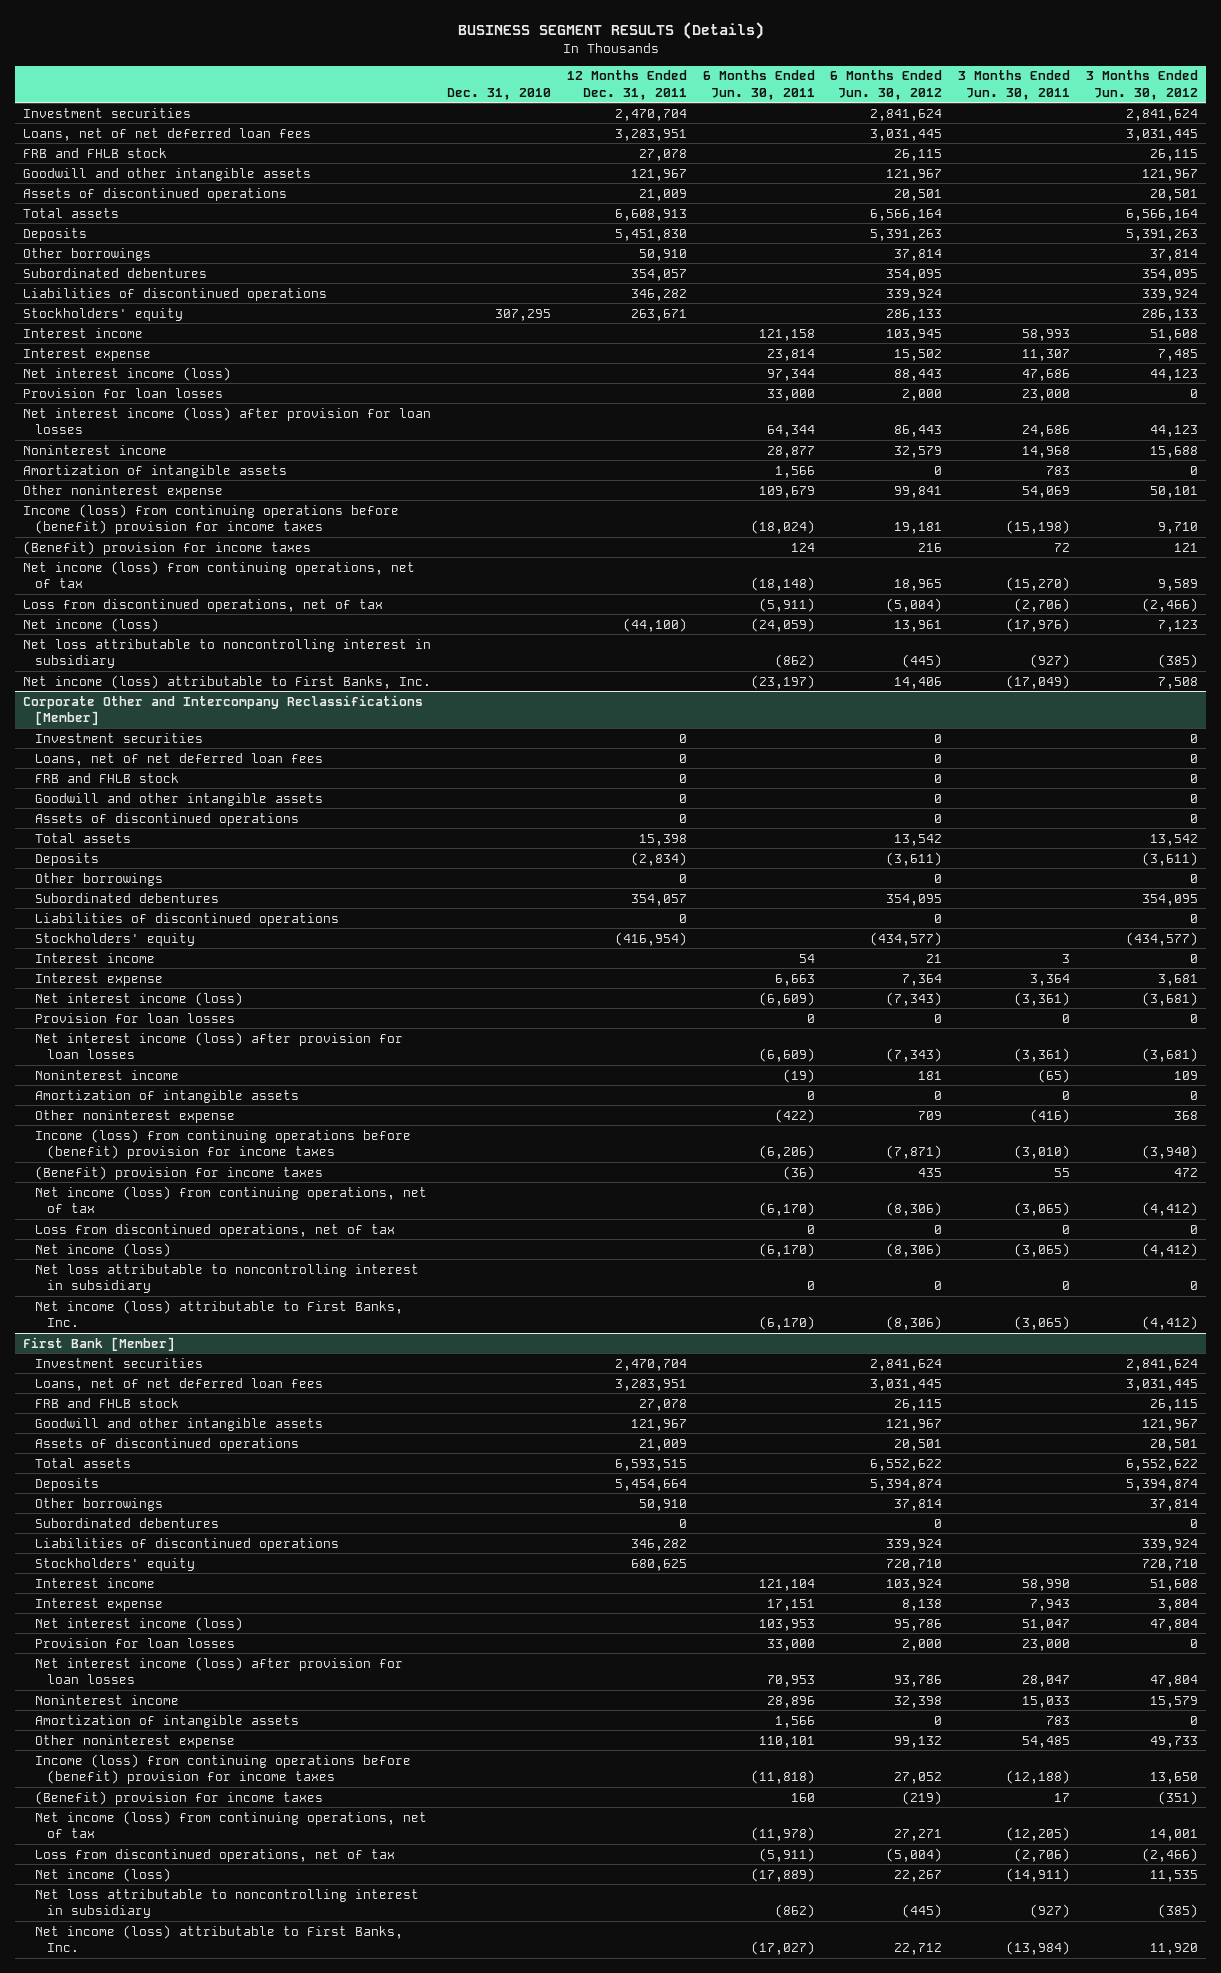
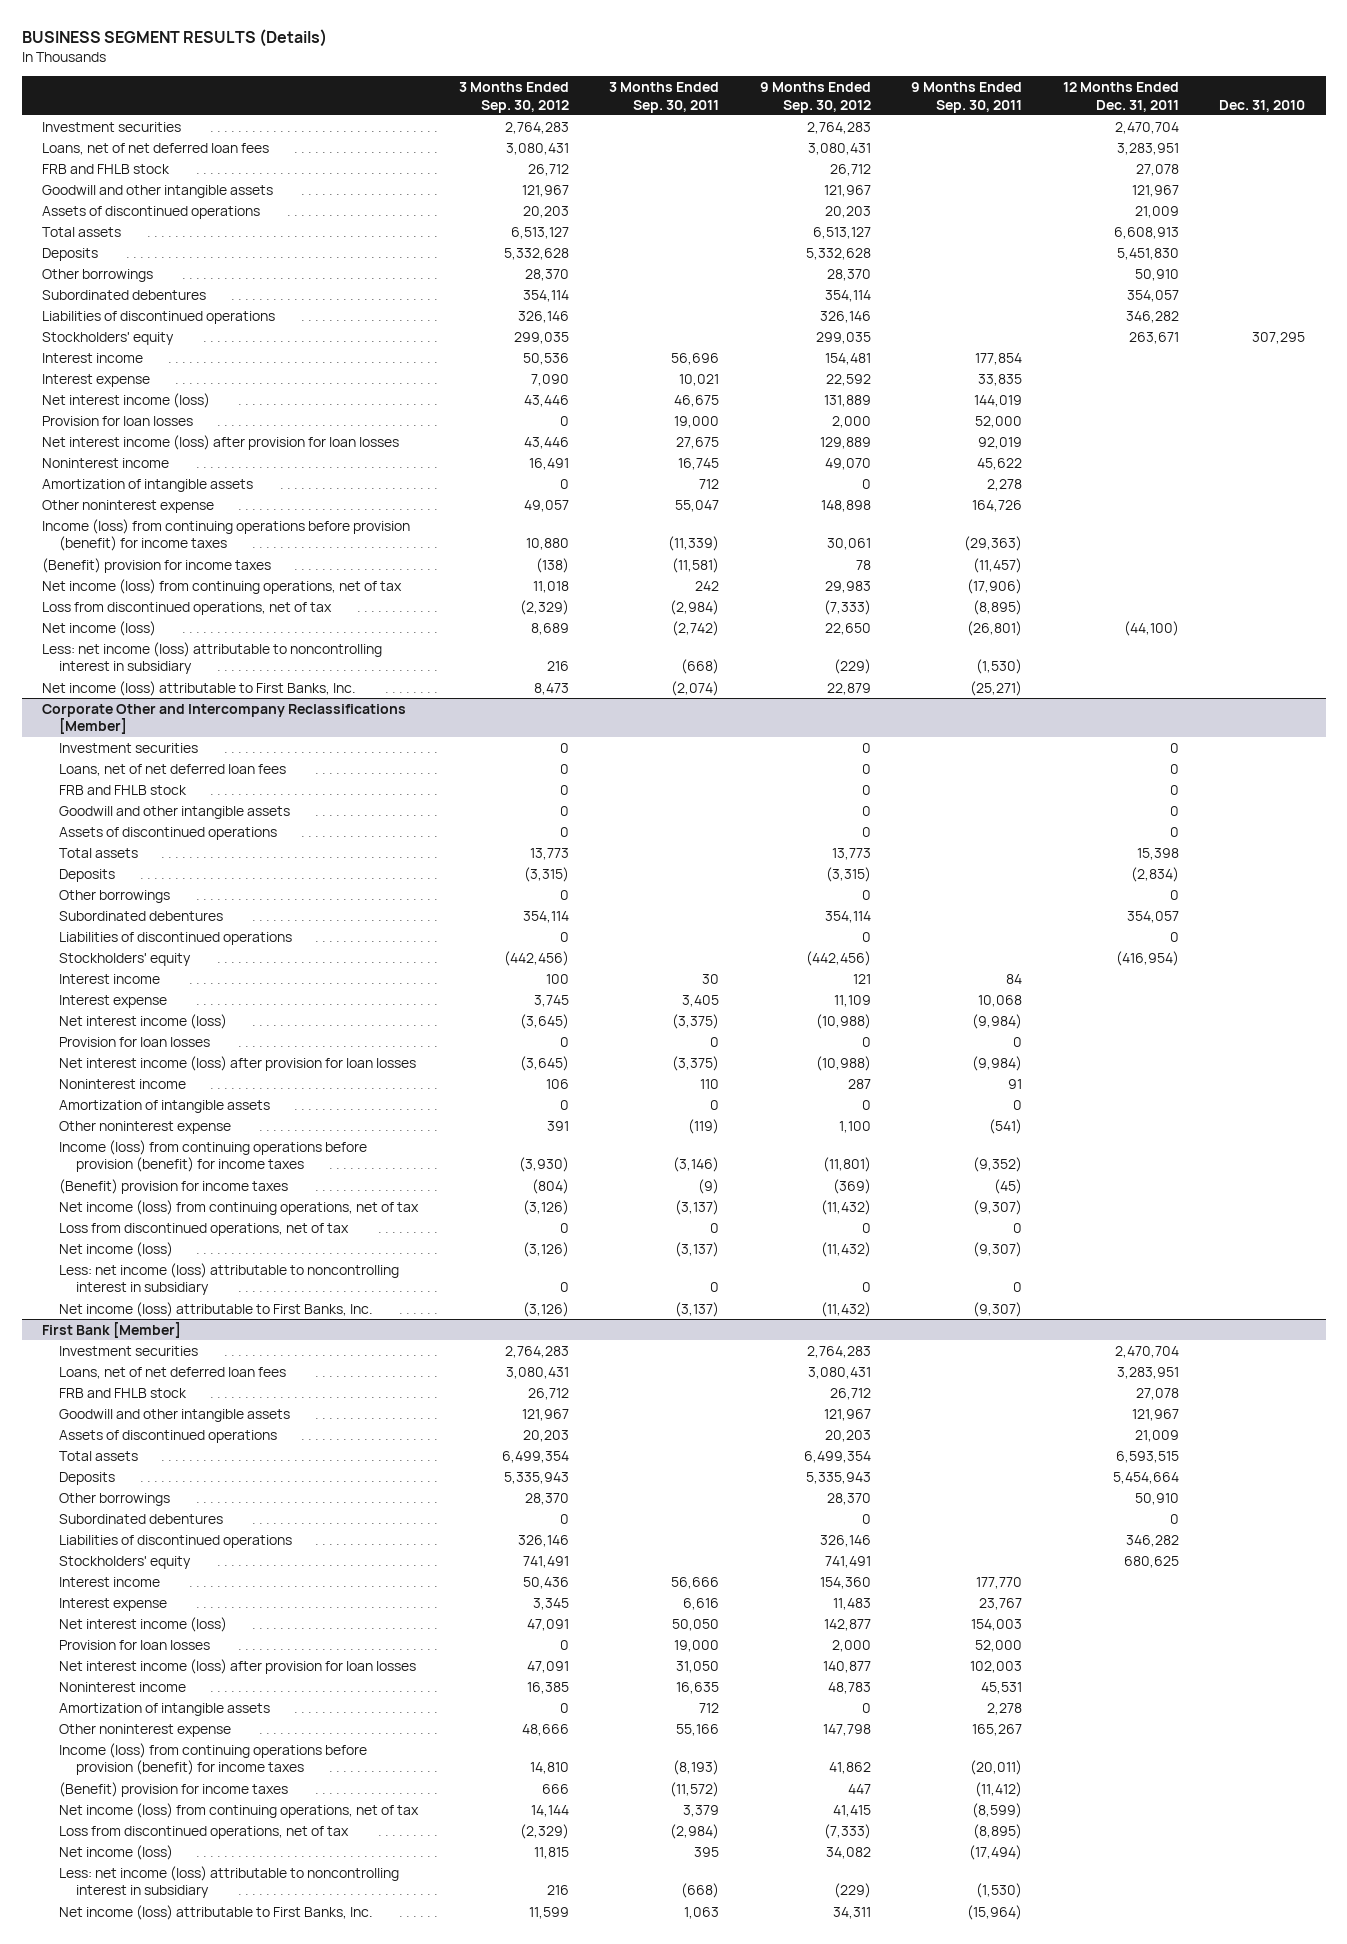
- | Dec. 31, 2010 | 12 Months Ended Dec. 31, 2011 | 6 Months Ended Jun. 30, 2011 | 6 Months Ended Jun. 30, 2012 | 3 Months Ended Jun. 30, 2011 | 3 Months Ended Jun. 30, 2012
+ | 3 Months Ended Sep. 30, 2012 | 3 Months Ended Sep. 30, 2011 | 9 Months Ended Sep. 30, 2012 | 9 Months Ended Sep. 30, 2011 | 12 Months Ended Dec. 31, 2011 | Dec. 31, 2010
- Income (loss) from continuing operations before (benefit) provision for income taxes | | | (18,024) | 19,181 | (15,198) | 9,710
+ Income (loss) from continuing operations before provision (benefit) for income taxes | 10,880 | (11,339) | 30,061 | (29,363) | |
- Net loss attributable to noncontrolling interest in subsidiary | | | (862) | (445) | (927) | (385)
+ Less: net income (loss) attributable to noncontrolling interest in subsidiary | 216 | (668) | (229) | (1,530) | |
@ Corporate Other and Intercompany Reclassifications [Member]
- Income (loss) from continuing operations before (benefit) provision for income taxes | | | (6,206) | (7,871) | (3,010) | (3,940)
+ Income (loss) from continuing operations before provision (benefit) for income taxes | (3,930) | (3,146) | (11,801) | (9,352) | |
- Net loss attributable to noncontrolling interest in subsidiary | | | 0 | 0 | 0 | 0
+ Less: net income (loss) attributable to noncontrolling interest in subsidiary | 0 | 0 | 0 | 0 | |
@ First Bank [Member]
- Income (loss) from continuing operations before (benefit) provision for income taxes | | | (11,818) | 27,052 | (12,188) | 13,650
+ Income (loss) from continuing operations before provision (benefit) for income taxes | 14,810 | (8,193) | 41,862 | (20,011) | |
- Net loss attributable to noncontrolling interest in subsidiary | | | (862) | (445) | (927) | (385)
+ Less: net income (loss) attributable to noncontrolling interest in subsidiary | 216 | (668) | (229) | (1,530) | |

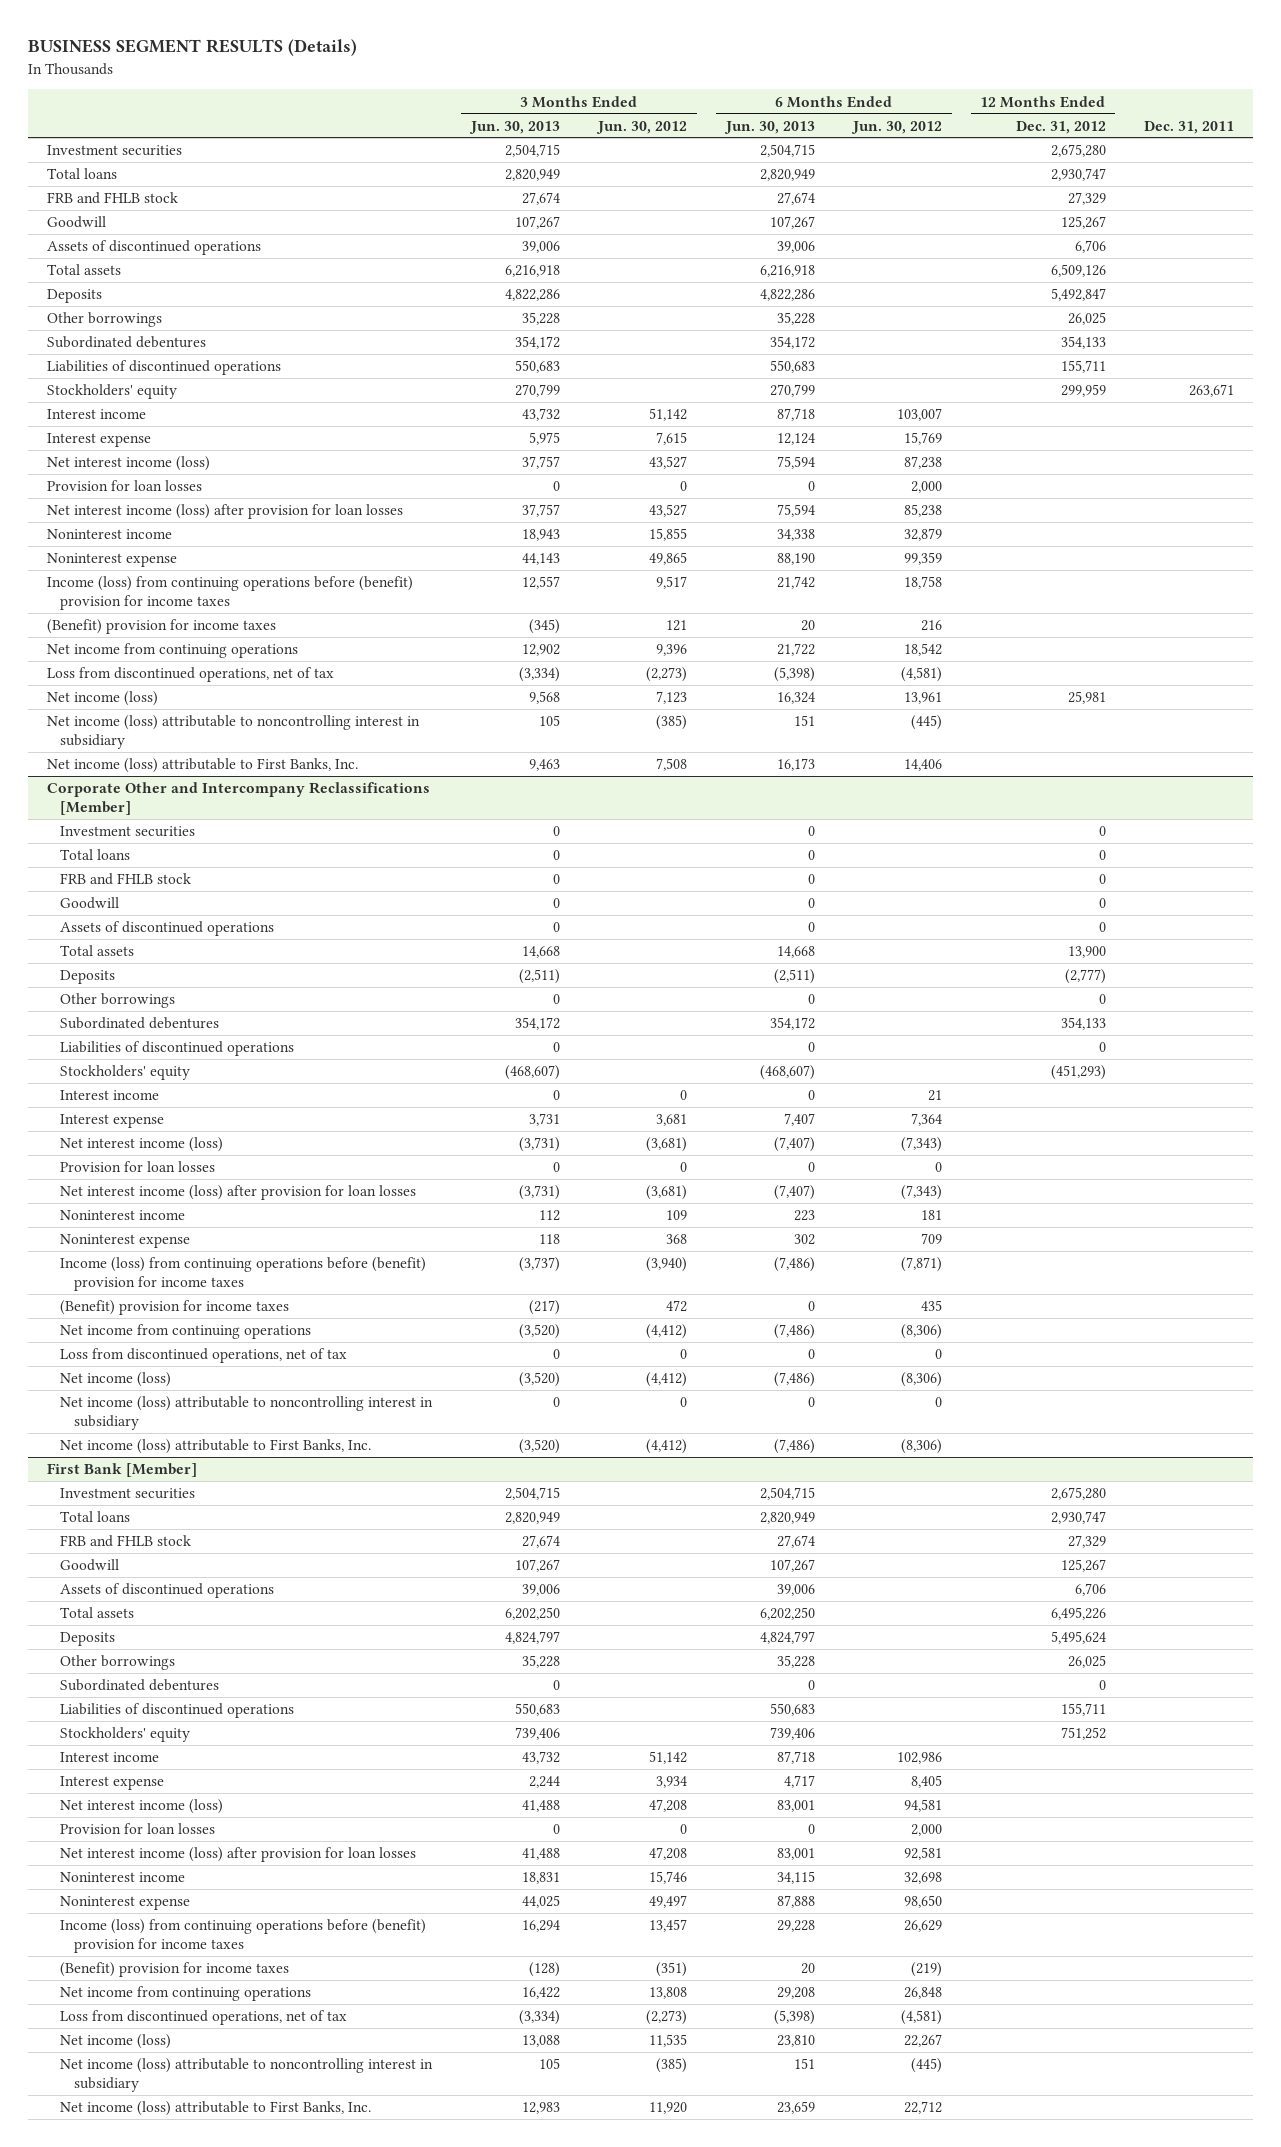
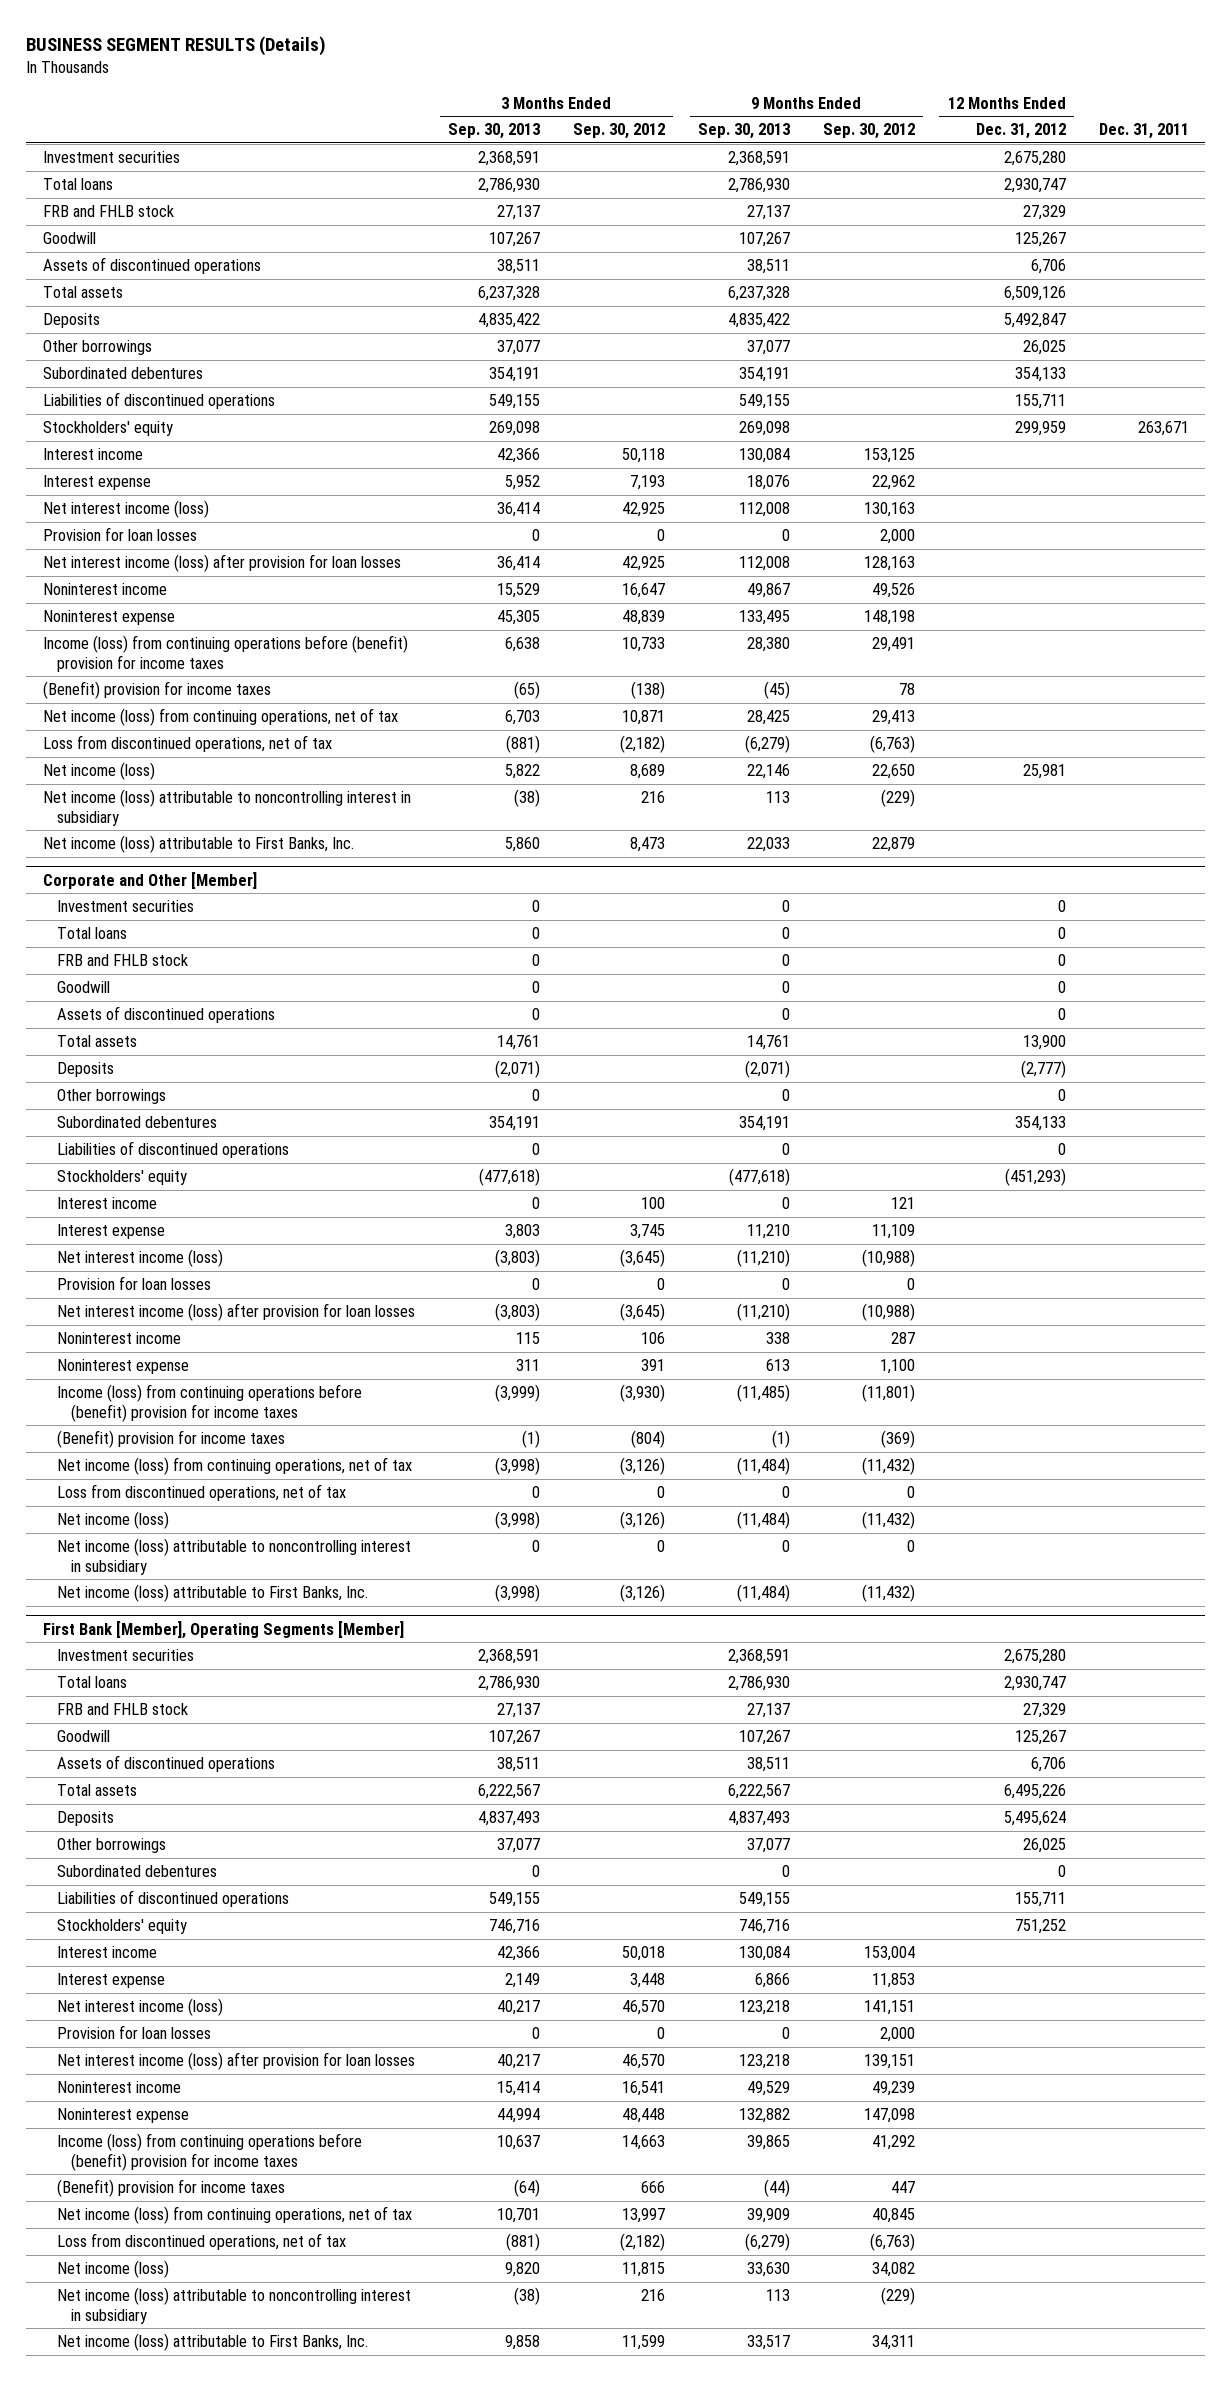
- | 3 Months Ended Jun. 30, 2013 | 3 Months Ended Jun. 30, 2012 | 6 Months Ended Jun. 30, 2013 | 6 Months Ended Jun. 30, 2012 | 12 Months Ended Dec. 31, 2012 | Dec. 31, 2011
+ | 3 Months Ended Sep. 30, 2013 | 3 Months Ended Sep. 30, 2012 | 9 Months Ended Sep. 30, 2013 | 9 Months Ended Sep. 30, 2012 | 12 Months Ended Dec. 31, 2012 | Dec. 31, 2011
- Net income from continuing operations | 12,902 | 9,396 | 21,722 | 18,542 | |
+ Net income (loss) from continuing operations, net of tax | 6,703 | 10,871 | 28,425 | 29,413 | |
- Corporate Other and Intercompany Reclassifications [Member]
+ Corporate and Other [Member]
- Net income from continuing operations | (3,520) | (4,412) | (7,486) | (8,306) | |
+ Net income (loss) from continuing operations, net of tax | (3,998) | (3,126) | (11,484) | (11,432) | |
- First Bank [Member]
+ First Bank [Member], Operating Segments [Member]
- Net income from continuing operations | 16,422 | 13,808 | 29,208 | 26,848 | |
+ Net income (loss) from continuing operations, net of tax | 10,701 | 13,997 | 39,909 | 40,845 | |

